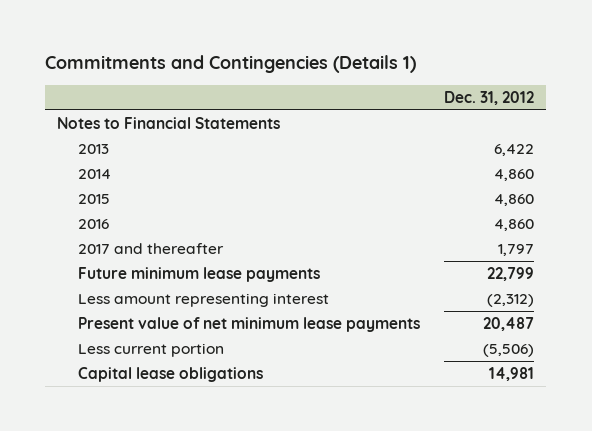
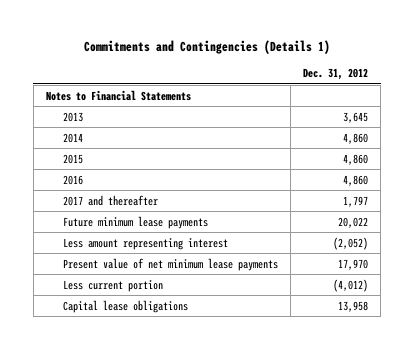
- 2013 | 6,422
+ 2013 | 3,645
- Future minimum lease payments | 22,799
- Less amount representing interest | (2,312)
- Present value of net minimum lease payments | 20,487
- Less current portion | (5,506)
- Capital lease obligations | 14,981
+ Future minimum lease payments | 20,022
+ Less amount representing interest | (2,052)
+ Present value of net minimum lease payments | 17,970
+ Less current portion | (4,012)
+ Capital lease obligations | 13,958

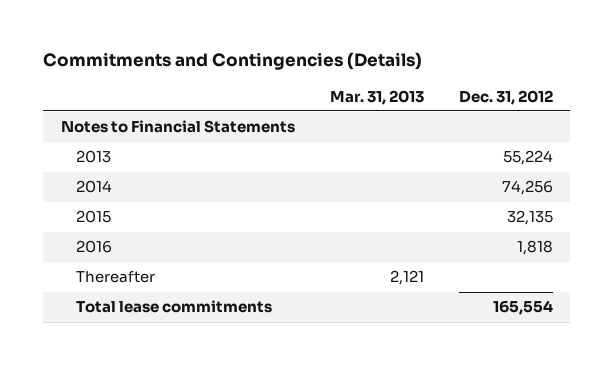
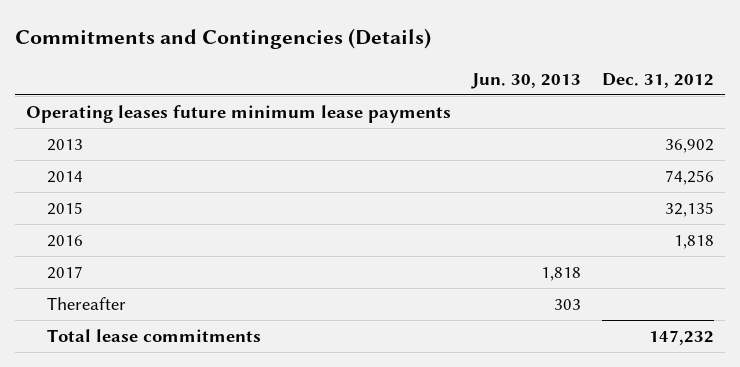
- | Mar. 31, 2013 | Dec. 31, 2012
+ | Jun. 30, 2013 | Dec. 31, 2012
- Notes to Financial Statements
- 2013 | | 55,224
+ Operating leases future minimum lease payments
+ 2013 | | 36,902
+ 2017 | 1,818 |
- Total lease commitments | | 165,554
+ Total lease commitments | | 147,232

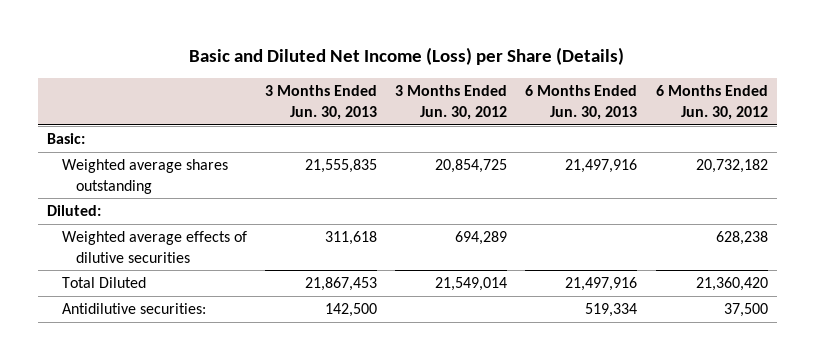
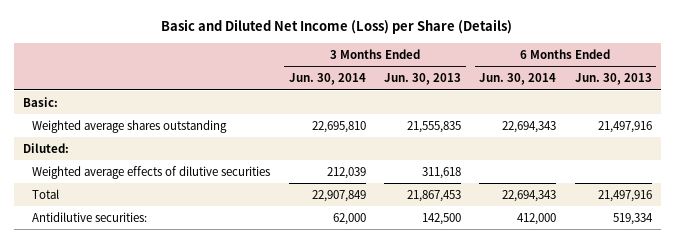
- | 3 Months Ended Jun. 30, 2013 | 3 Months Ended Jun. 30, 2012 | 6 Months Ended Jun. 30, 2013 | 6 Months Ended Jun. 30, 2012
+ | 3 Months Ended Jun. 30, 2014 | 3 Months Ended Jun. 30, 2013 | 6 Months Ended Jun. 30, 2014 | 6 Months Ended Jun. 30, 2013
- Total Diluted | 21,867,453 | 21,549,014 | 21,497,916 | 21,360,420
+ Total | 22,907,849 | 21,867,453 | 22,694,343 | 21,497,916

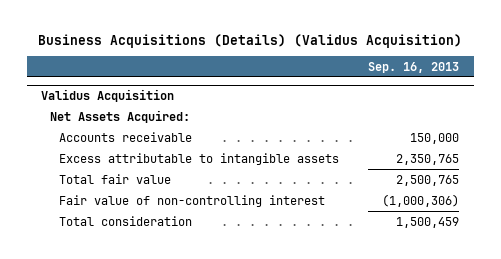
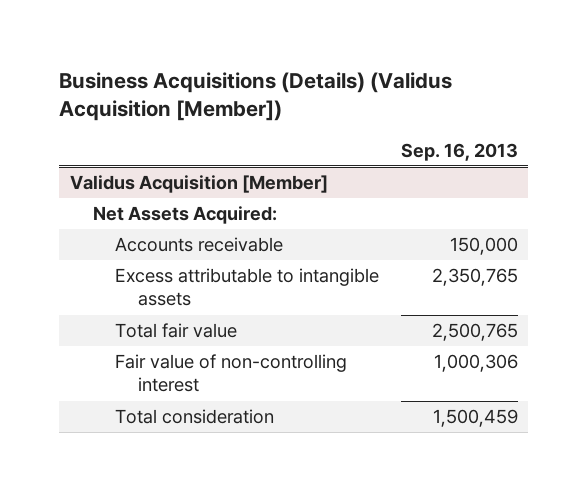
- Business Acquisitions (Details) (Validus Acquisition)
+ Business Acquisitions (Details) (Validus Acquisition [Member])
- Validus Acquisition
+ Validus Acquisition [Member]
- Fair value of non-controlling interest | (1,000,306)
+ Fair value of non-controlling interest | 1,000,306

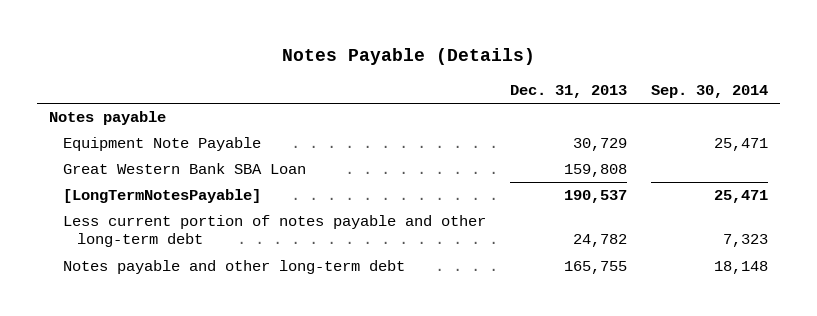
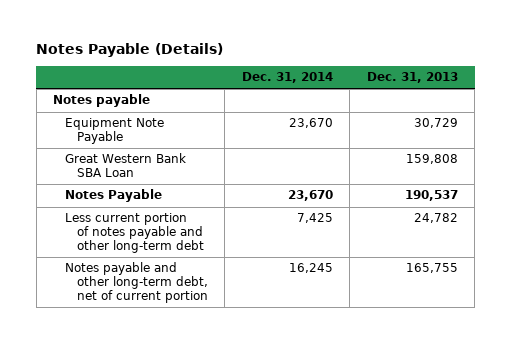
- | Dec. 31, 2013 | Sep. 30, 2014
+ | Dec. 31, 2014 | Dec. 31, 2013
- [LongTermNotesPayable] | 190,537 | 25,471
+ Notes Payable | 23,670 | 190,537
- Notes payable and other long-term debt | 165,755 | 18,148
+ Notes payable and other long-term debt, net of current portion | 16,245 | 165,755

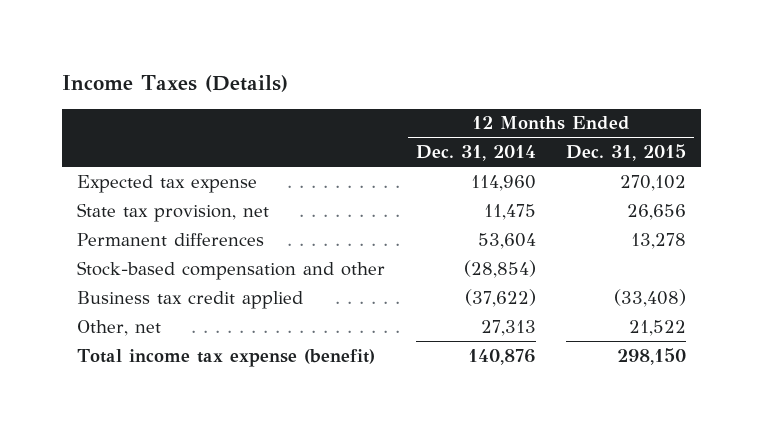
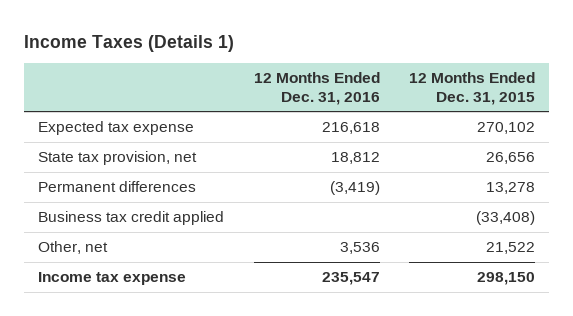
- Income Taxes (Details)
+ Income Taxes (Details 1)
- | 12 Months Ended Dec. 31, 2014 | 12 Months Ended Dec. 31, 2015
+ | 12 Months Ended Dec. 31, 2016 | 12 Months Ended Dec. 31, 2015
- Stock-based compensation and other | (28,854) |
- Total income tax expense (benefit) | 140,876 | 298,150
+ Income tax expense | 235,547 | 298,150

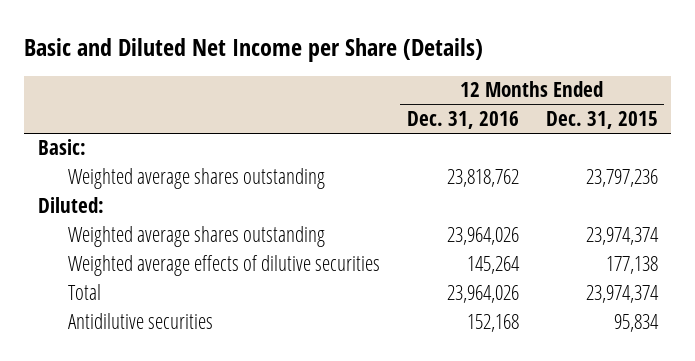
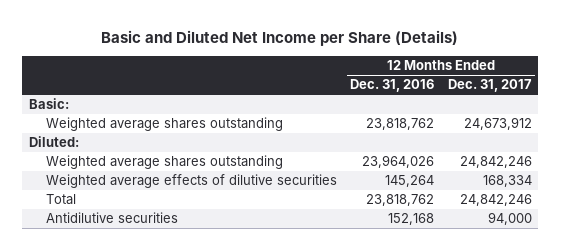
- | 12 Months Ended Dec. 31, 2016 | 12 Months Ended Dec. 31, 2015
+ | 12 Months Ended Dec. 31, 2016 | 12 Months Ended Dec. 31, 2017
- Total | 23,964,026 | 23,974,374
+ Total | 23,818,762 | 24,842,246

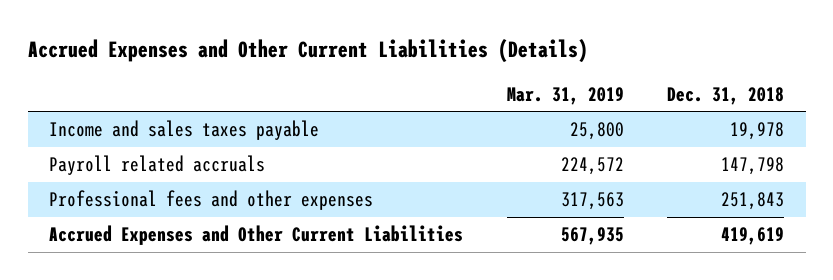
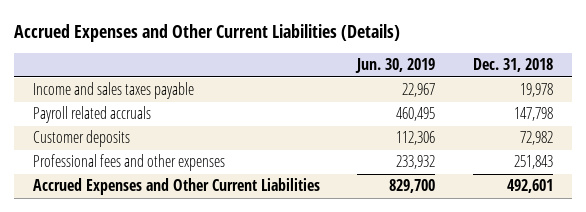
- | Mar. 31, 2019 | Dec. 31, 2018
+ | Jun. 30, 2019 | Dec. 31, 2018
+ Customer deposits | 112,306 | 72,982
- Accrued Expenses and Other Current Liabilities | 567,935 | 419,619
+ Accrued Expenses and Other Current Liabilities | 829,700 | 492,601

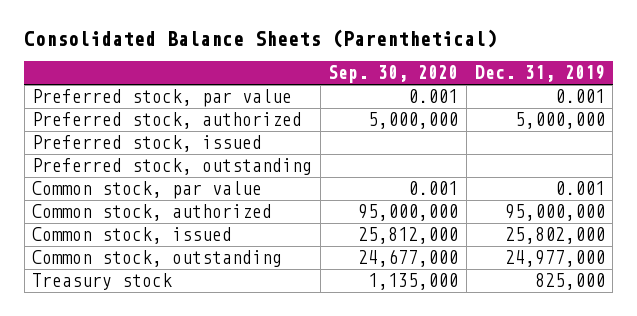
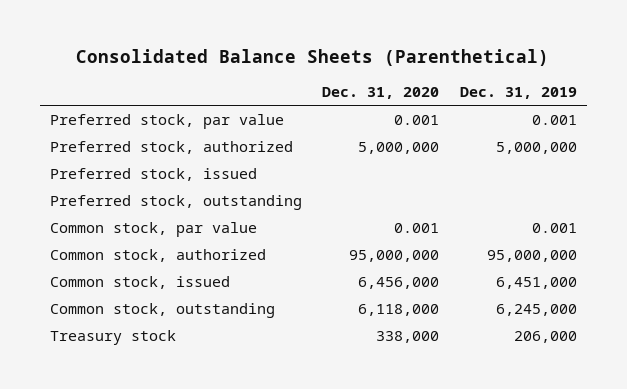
- | Sep. 30, 2020 | Dec. 31, 2019
+ | Dec. 31, 2020 | Dec. 31, 2019
- Common stock, issued | 25,812,000 | 25,802,000
- Common stock, outstanding | 24,677,000 | 24,977,000
- Treasury stock | 1,135,000 | 825,000
+ Common stock, issued | 6,456,000 | 6,451,000
+ Common stock, outstanding | 6,118,000 | 6,245,000
+ Treasury stock | 338,000 | 206,000

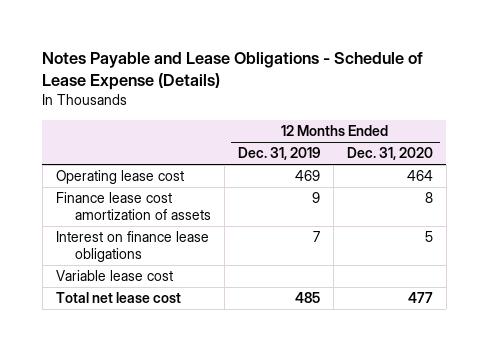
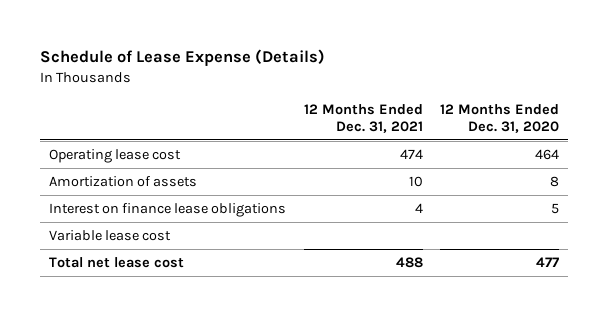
- Notes Payable and Lease Obligations - Schedule of Lease Expense (Details)
+ Schedule of Lease Expense (Details)
- | 12 Months Ended Dec. 31, 2019 | 12 Months Ended Dec. 31, 2020
+ | 12 Months Ended Dec. 31, 2021 | 12 Months Ended Dec. 31, 2020
- Finance lease cost amortization of assets | 9 | 8
+ Amortization of assets | 10 | 8

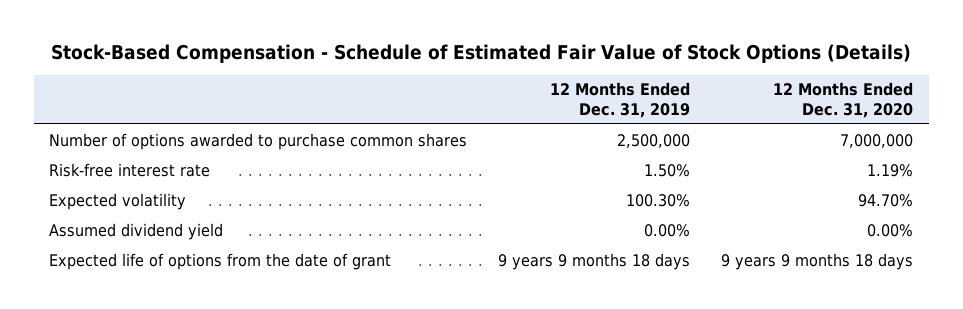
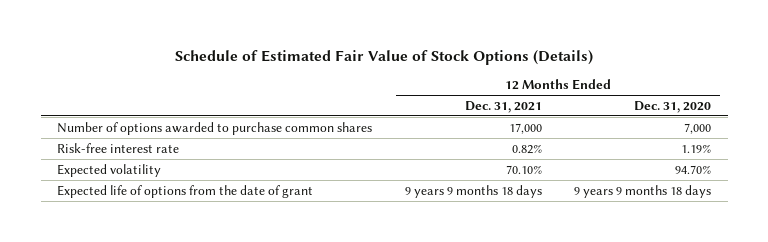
- Stock-Based Compensation - Schedule of Estimated Fair Value of Stock Options (Details)
+ Schedule of Estimated Fair Value of Stock Options (Details)
- | 12 Months Ended Dec. 31, 2019 | 12 Months Ended Dec. 31, 2020
+ | 12 Months Ended Dec. 31, 2021 | 12 Months Ended Dec. 31, 2020
- Number of options awarded to purchase common shares | 2,500,000 | 7,000,000
+ Number of options awarded to purchase common shares | 17,000 | 7,000
- Assumed dividend yield | 0.00% | 0.00%

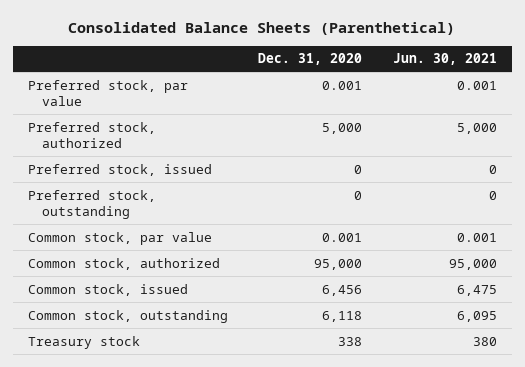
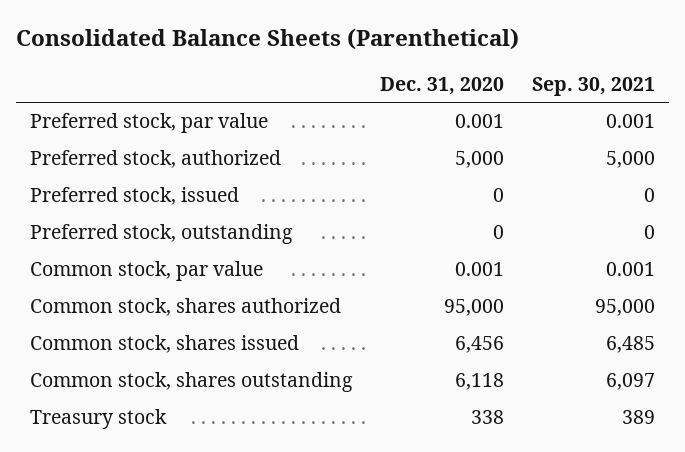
- | Dec. 31, 2020 | Jun. 30, 2021
+ | Dec. 31, 2020 | Sep. 30, 2021
- Common stock, authorized | 95,000 | 95,000
- Common stock, issued | 6,456 | 6,475
- Common stock, outstanding | 6,118 | 6,095
+ Common stock, shares authorized | 95,000 | 95,000
+ Common stock, shares issued | 6,456 | 6,485
+ Common stock, shares outstanding | 6,118 | 6,097

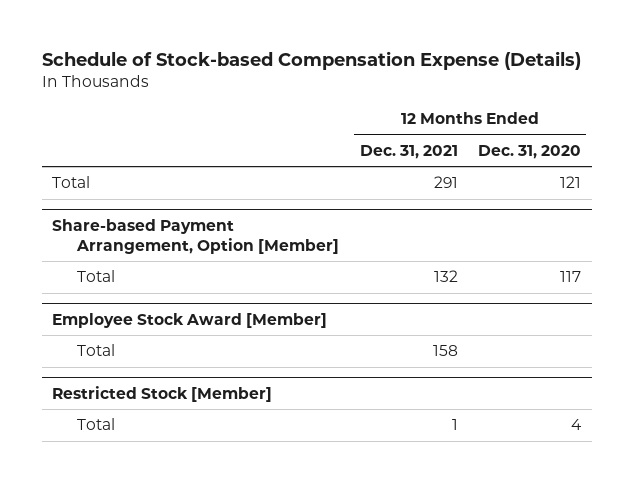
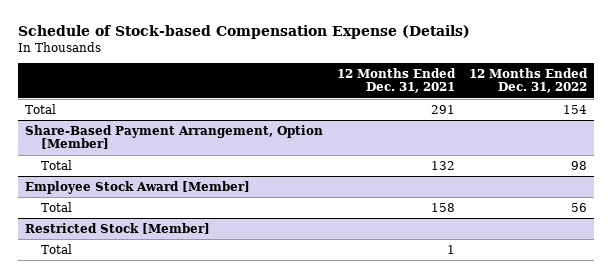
- | 12 Months Ended Dec. 31, 2021 | 12 Months Ended Dec. 31, 2020
+ | 12 Months Ended Dec. 31, 2021 | 12 Months Ended Dec. 31, 2022
- Share-based Payment Arrangement, Option [Member]
+ Share-Based Payment Arrangement, Option [Member]

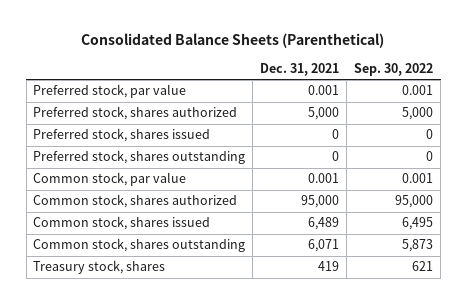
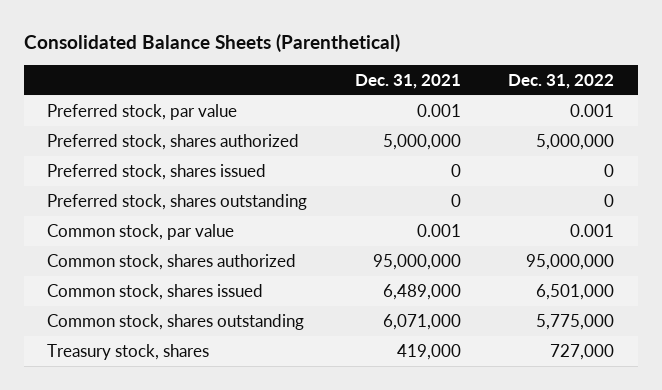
- | Dec. 31, 2021 | Sep. 30, 2022
+ | Dec. 31, 2021 | Dec. 31, 2022
- Preferred stock, shares authorized | 5,000 | 5,000
+ Preferred stock, shares authorized | 5,000,000 | 5,000,000
- Common stock, shares authorized | 95,000 | 95,000
- Common stock, shares issued | 6,489 | 6,495
- Common stock, shares outstanding | 6,071 | 5,873
- Treasury stock, shares | 419 | 621
+ Common stock, shares authorized | 95,000,000 | 95,000,000
+ Common stock, shares issued | 6,489,000 | 6,501,000
+ Common stock, shares outstanding | 6,071,000 | 5,775,000
+ Treasury stock, shares | 419,000 | 727,000

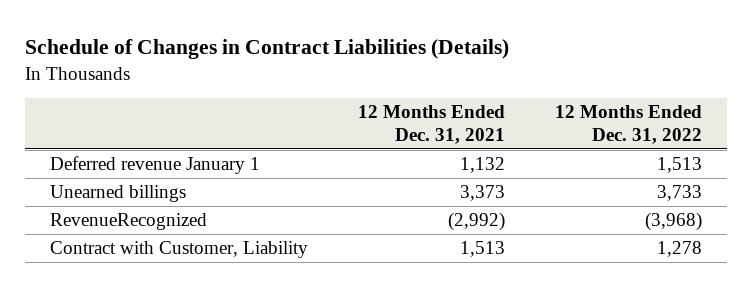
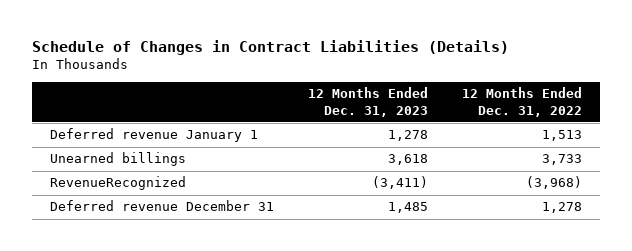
- | 12 Months Ended Dec. 31, 2021 | 12 Months Ended Dec. 31, 2022
+ | 12 Months Ended Dec. 31, 2023 | 12 Months Ended Dec. 31, 2022
- Contract with Customer, Liability | 1,513 | 1,278
+ Deferred revenue December 31 | 1,485 | 1,278

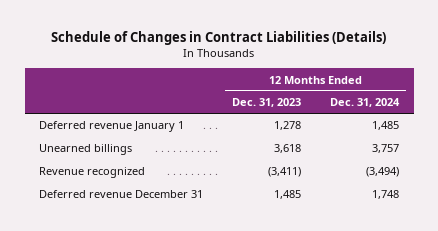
- | 12 Months Ended Dec. 31, 2023 | 12 Months Ended Dec. 31, 2022
+ | 12 Months Ended Dec. 31, 2023 | 12 Months Ended Dec. 31, 2024
- RevenueRecognized | (3,411) | (3,968)
+ Revenue recognized | (3,411) | (3,494)

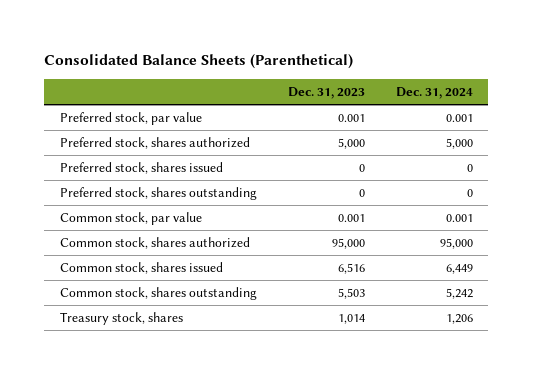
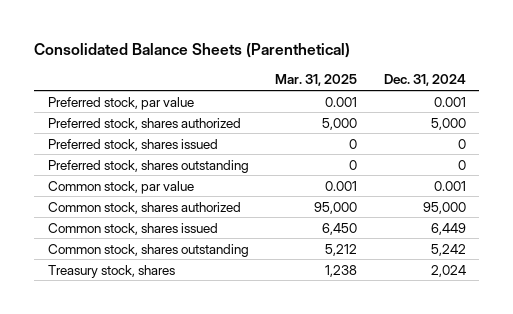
- | Dec. 31, 2023 | Dec. 31, 2024
+ | Mar. 31, 2025 | Dec. 31, 2024
- Treasury stock, shares | 1,014 | 1,206
+ Treasury stock, shares | 1,238 | 2,024

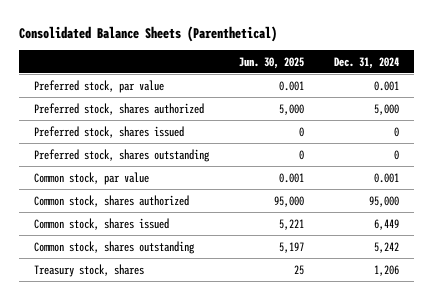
- | Mar. 31, 2025 | Dec. 31, 2024
+ | Jun. 30, 2025 | Dec. 31, 2024
- Treasury stock, shares | 1,238 | 2,024
+ Treasury stock, shares | 25 | 1,206

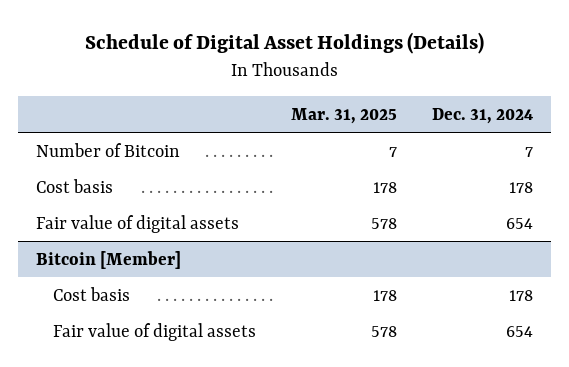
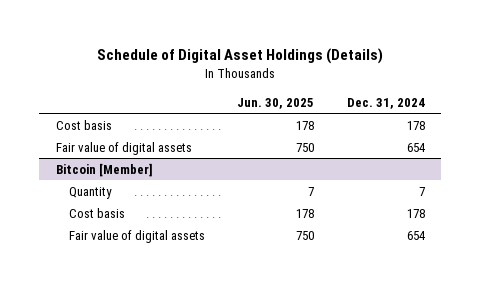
- | Mar. 31, 2025 | Dec. 31, 2024
+ | Jun. 30, 2025 | Dec. 31, 2024
- Number of Bitcoin | 7 | 7
@ Bitcoin [Member]
+ Quantity | 7 | 7

